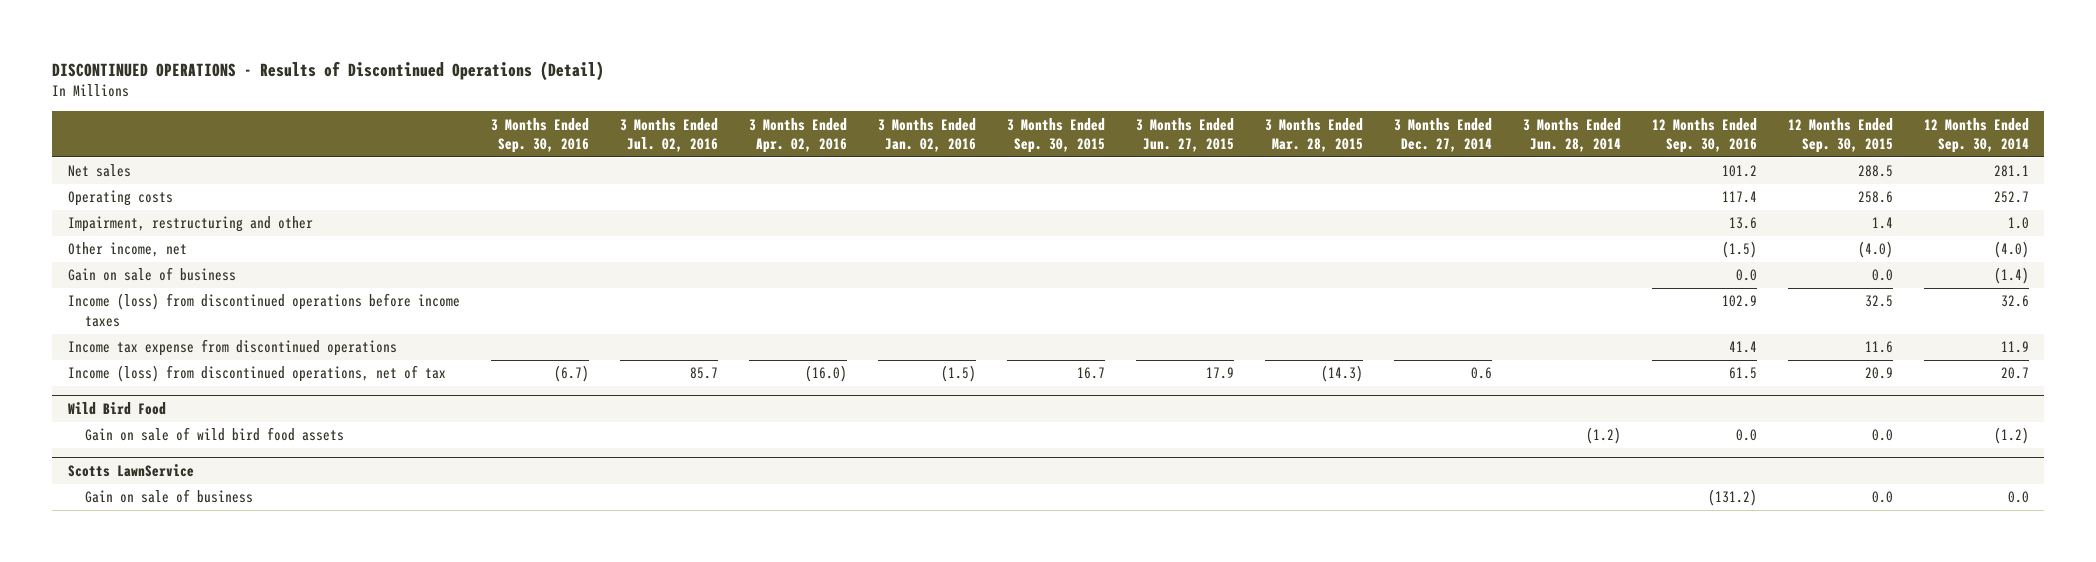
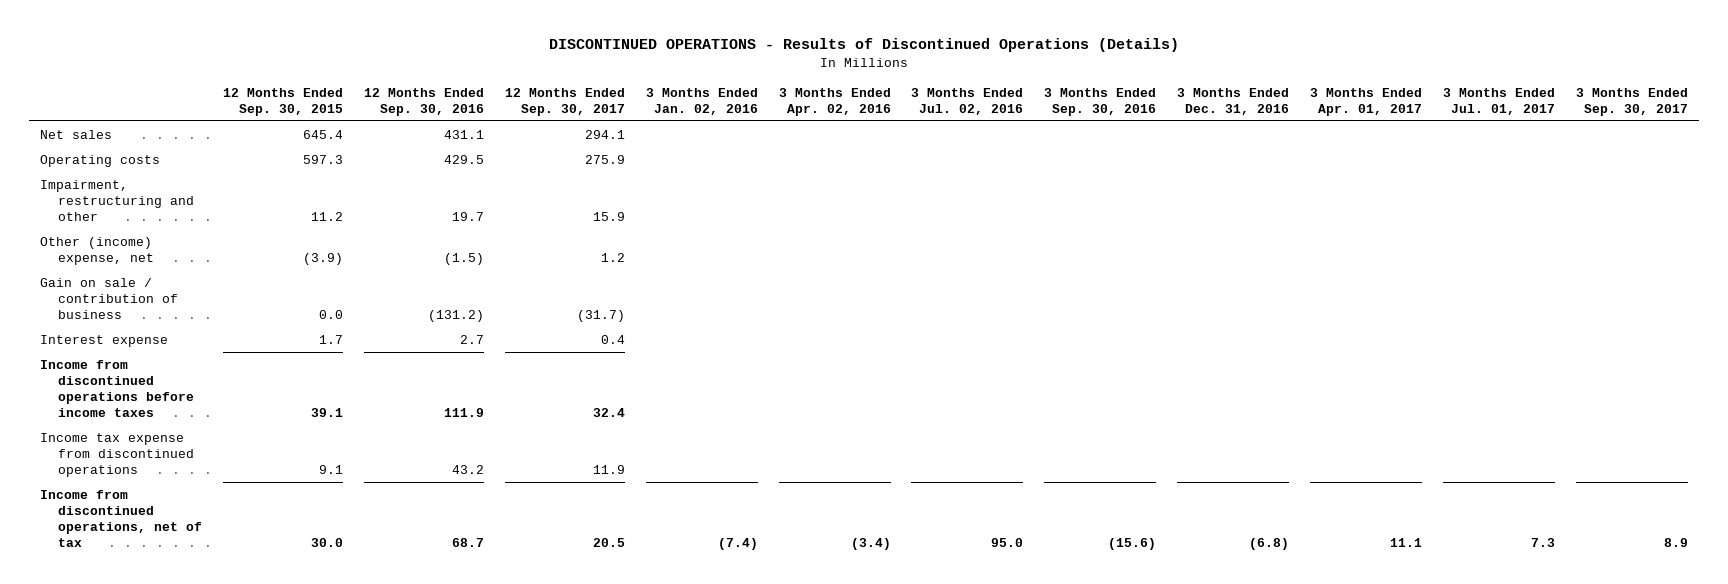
- DISCONTINUED OPERATIONS - Results of Discontinued Operations (Detail)
+ DISCONTINUED OPERATIONS - Results of Discontinued Operations (Details)
- | 3 Months Ended Sep. 30, 2016 | 3 Months Ended Jul. 02, 2016 | 3 Months Ended Apr. 02, 2016 | 3 Months Ended Jan. 02, 2016 | 3 Months Ended Sep. 30, 2015 | 3 Months Ended Jun. 27, 2015 | 3 Months Ended Mar. 28, 2015 | 3 Months Ended Dec. 27, 2014 | 3 Months Ended Jun. 28, 2014 | 12 Months Ended Sep. 30, 2016 | 12 Months Ended Sep. 30, 2015 | 12 Months Ended Sep. 30, 2014
+ | 12 Months Ended Sep. 30, 2015 | 12 Months Ended Sep. 30, 2016 | 12 Months Ended Sep. 30, 2017 | 3 Months Ended Jan. 02, 2016 | 3 Months Ended Apr. 02, 2016 | 3 Months Ended Jul. 02, 2016 | 3 Months Ended Sep. 30, 2016 | 3 Months Ended Dec. 31, 2016 | 3 Months Ended Apr. 01, 2017 | 3 Months Ended Jul. 01, 2017 | 3 Months Ended Sep. 30, 2017
- Net sales | | | | | | | | | | 101.2 | 288.5 | 281.1
- Operating costs | | | | | | | | | | 117.4 | 258.6 | 252.7
- Impairment, restructuring and other | | | | | | | | | | 13.6 | 1.4 | 1.0
- Other income, net | | | | | | | | | | (1.5) | (4.0) | (4.0)
- Gain on sale of business | | | | | | | | | | 0.0 | 0.0 | (1.4)
- Income (loss) from discontinued operations before income taxes | | | | | | | | | | 102.9 | 32.5 | 32.6
- Income tax expense from discontinued operations | | | | | | | | | | 41.4 | 11.6 | 11.9
- Income (loss) from discontinued operations, net of tax | (6.7) | 85.7 | (16.0) | (1.5) | 16.7 | 17.9 | (14.3) | 0.6 | | 61.5 | 20.9 | 20.7
- Wild Bird Food
- Gain on sale of wild bird food assets | | | | | | | | | (1.2) | 0.0 | 0.0 | (1.2)
- Scotts LawnService
- Gain on sale of business | | | | | | | | | | (131.2) | 0.0 | 0.0
+ Net sales | 645.4 | 431.1 | 294.1 | | | | | | | |
+ Operating costs | 597.3 | 429.5 | 275.9 | | | | | | | |
+ Impairment, restructuring and other | 11.2 | 19.7 | 15.9 | | | | | | | |
+ Other (income) expense, net | (3.9) | (1.5) | 1.2 | | | | | | | |
+ Gain on sale / contribution of business | 0.0 | (131.2) | (31.7) | | | | | | | |
+ Interest expense | 1.7 | 2.7 | 0.4 | | | | | | | |
+ Income from discontinued operations before income taxes | 39.1 | 111.9 | 32.4 | | | | | | | |
+ Income tax expense from discontinued operations | 9.1 | 43.2 | 11.9 | | | | | | | |
+ Income from discontinued operations, net of tax | 30.0 | 68.7 | 20.5 | (7.4) | (3.4) | 95.0 | (15.6) | (6.8) | 11.1 | 7.3 | 8.9

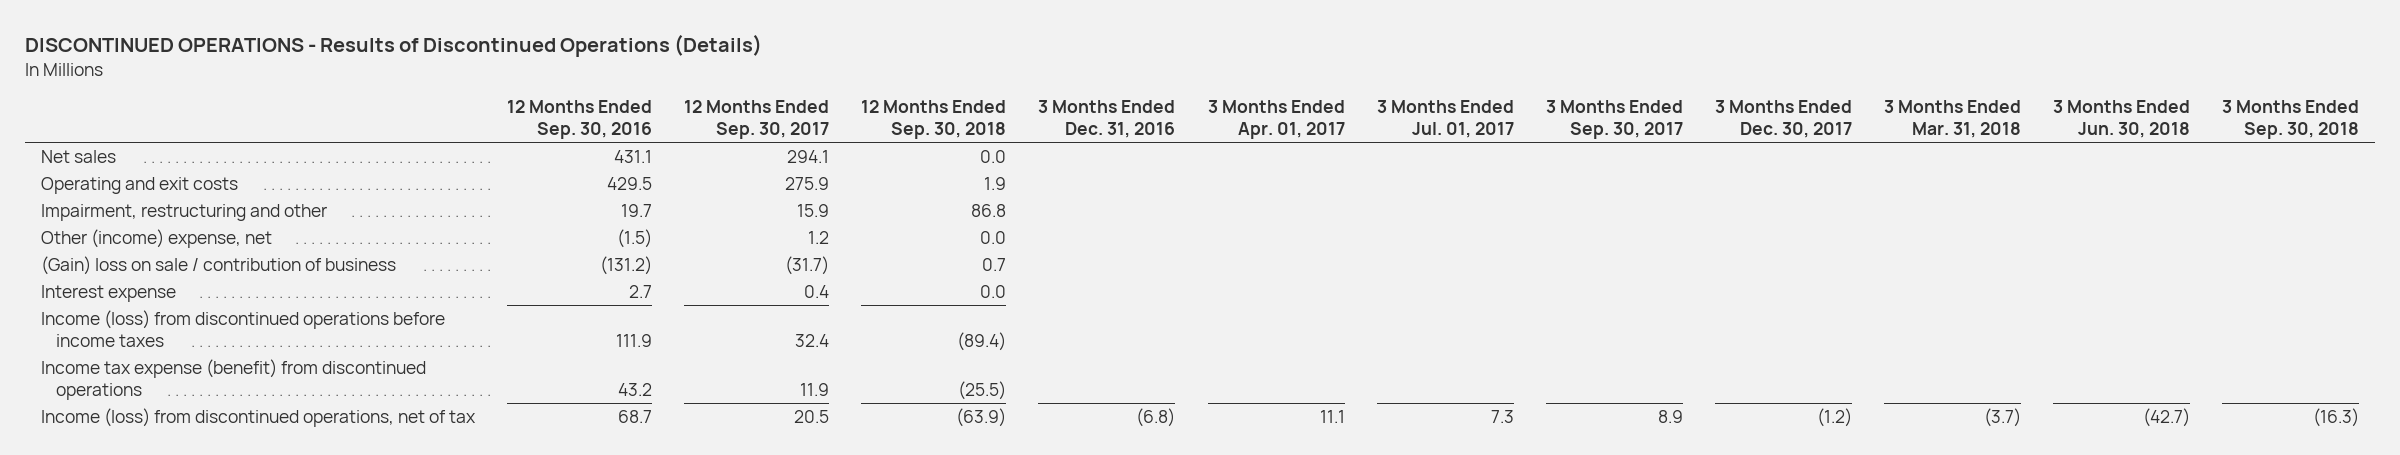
- | 12 Months Ended Sep. 30, 2015 | 12 Months Ended Sep. 30, 2016 | 12 Months Ended Sep. 30, 2017 | 3 Months Ended Jan. 02, 2016 | 3 Months Ended Apr. 02, 2016 | 3 Months Ended Jul. 02, 2016 | 3 Months Ended Sep. 30, 2016 | 3 Months Ended Dec. 31, 2016 | 3 Months Ended Apr. 01, 2017 | 3 Months Ended Jul. 01, 2017 | 3 Months Ended Sep. 30, 2017
+ | 12 Months Ended Sep. 30, 2016 | 12 Months Ended Sep. 30, 2017 | 12 Months Ended Sep. 30, 2018 | 3 Months Ended Dec. 31, 2016 | 3 Months Ended Apr. 01, 2017 | 3 Months Ended Jul. 01, 2017 | 3 Months Ended Sep. 30, 2017 | 3 Months Ended Dec. 30, 2017 | 3 Months Ended Mar. 31, 2018 | 3 Months Ended Jun. 30, 2018 | 3 Months Ended Sep. 30, 2018
- Operating costs | 597.3 | 429.5 | 275.9 | | | | | | | |
+ Operating and exit costs | 429.5 | 275.9 | 1.9 | | | | | | | |
- Gain on sale / contribution of business | 0.0 | (131.2) | (31.7) | | | | | | | |
+ (Gain) loss on sale / contribution of business | (131.2) | (31.7) | 0.7 | | | | | | | |
- Income from discontinued operations before income taxes | 39.1 | 111.9 | 32.4 | | | | | | | |
- Income tax expense from discontinued operations | 9.1 | 43.2 | 11.9 | | | | | | | |
- Income from discontinued operations, net of tax | 30.0 | 68.7 | 20.5 | (7.4) | (3.4) | 95.0 | (15.6) | (6.8) | 11.1 | 7.3 | 8.9
+ Income (loss) from discontinued operations before income taxes | 111.9 | 32.4 | (89.4) | | | | | | | |
+ Income tax expense (benefit) from discontinued operations | 43.2 | 11.9 | (25.5) | | | | | | | |
+ Income (loss) from discontinued operations, net of tax | 68.7 | 20.5 | (63.9) | (6.8) | 11.1 | 7.3 | 8.9 | (1.2) | (3.7) | (42.7) | (16.3)

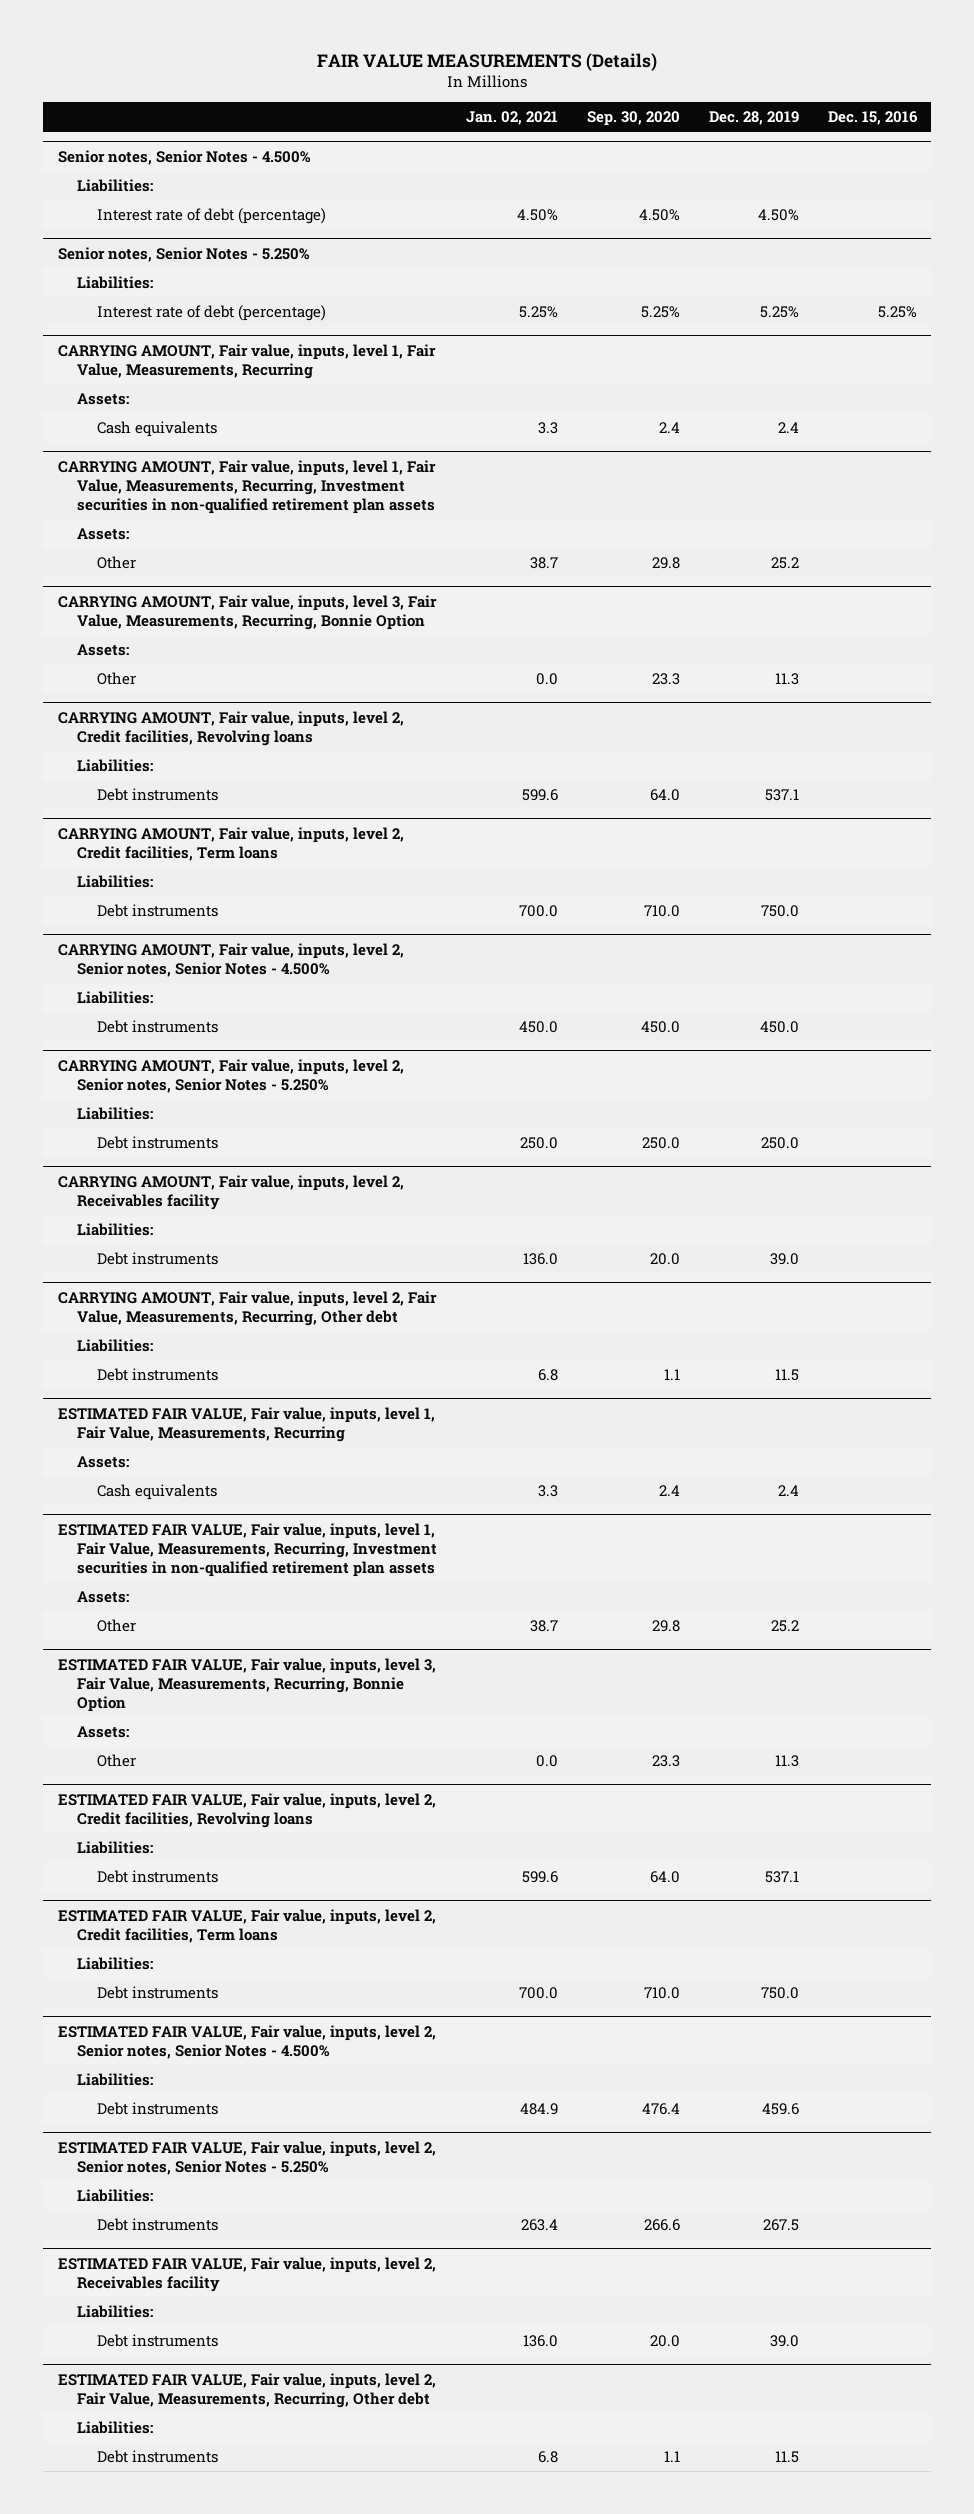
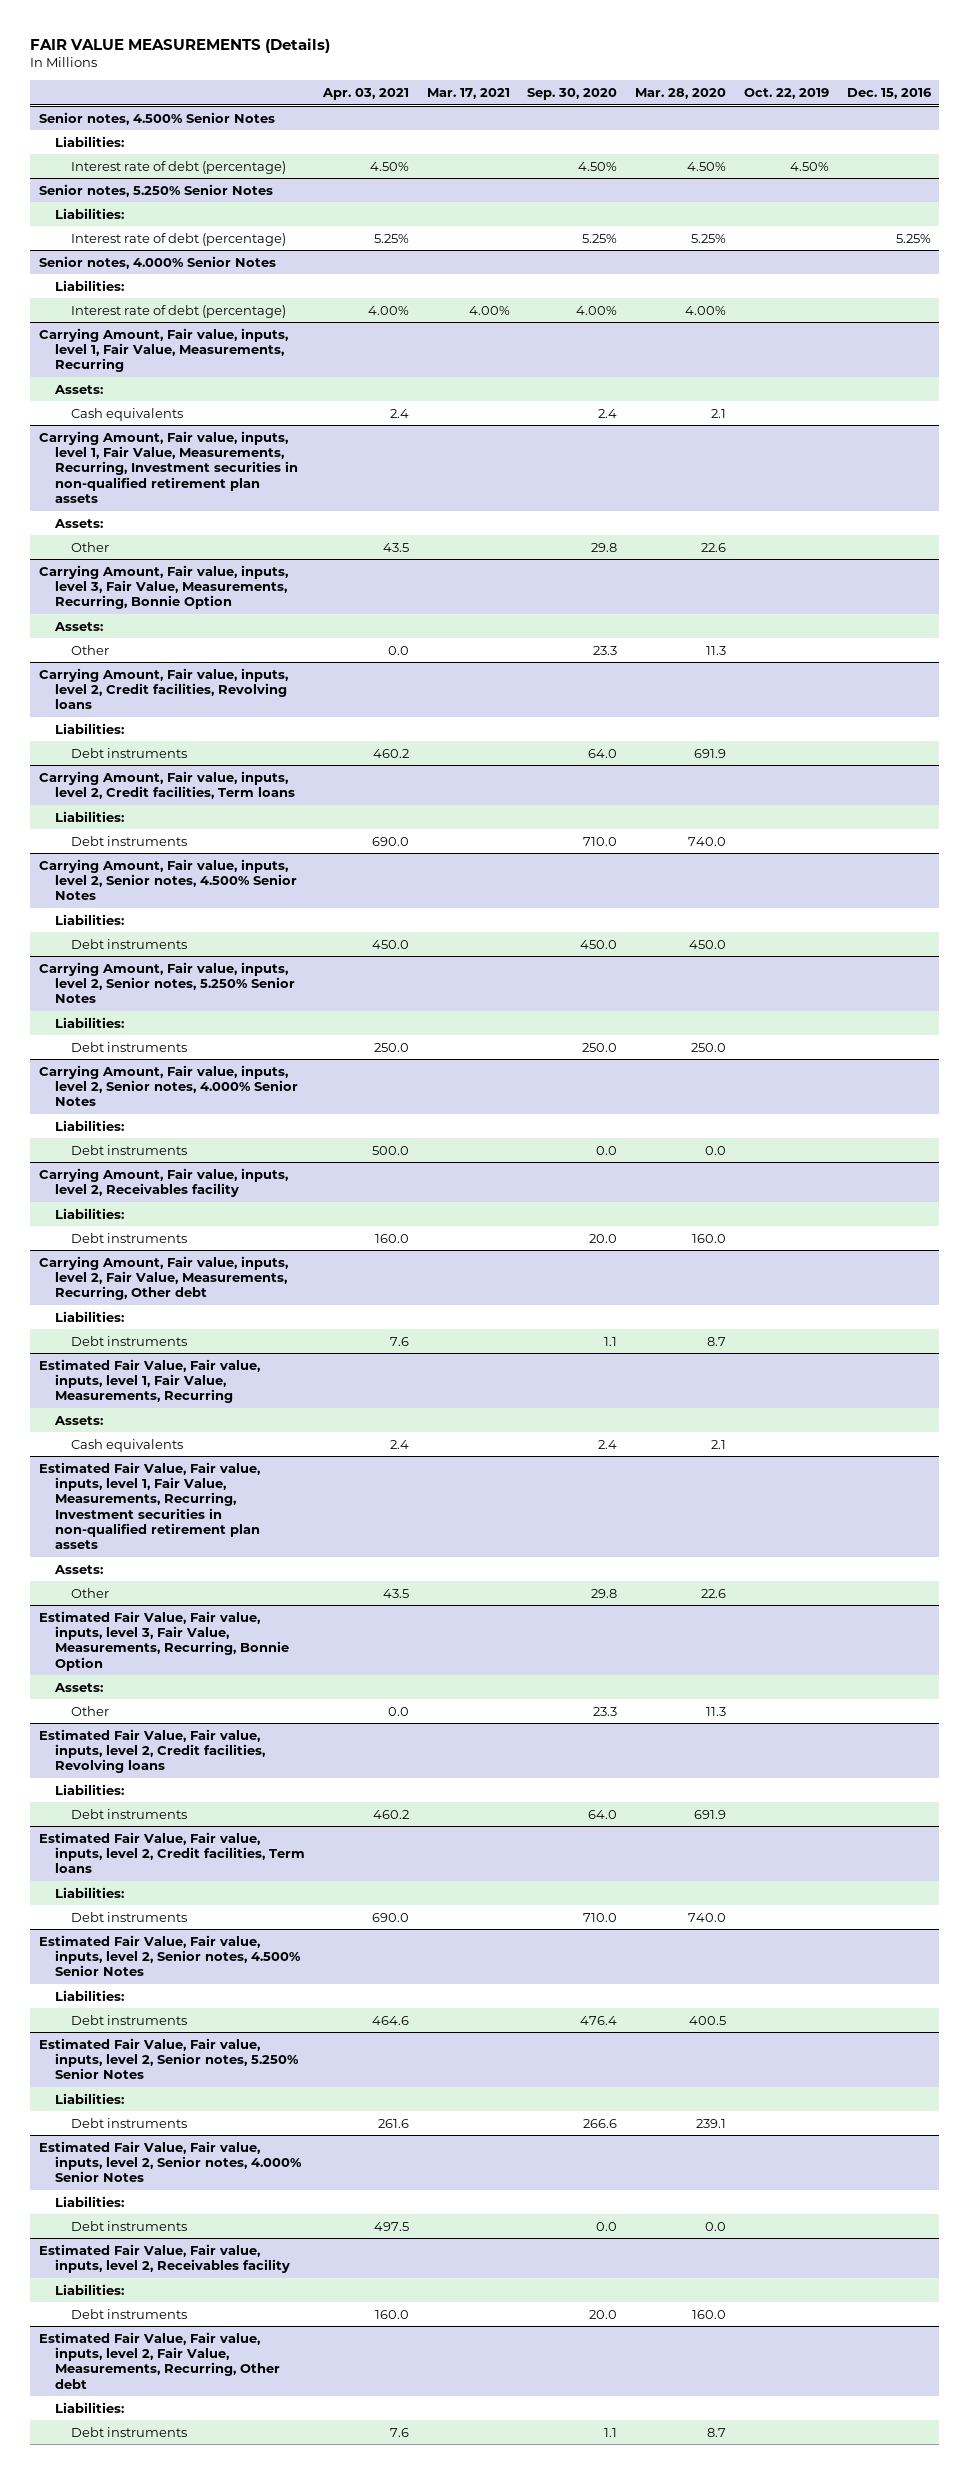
- | Jan. 02, 2021 | Sep. 30, 2020 | Dec. 28, 2019 | Dec. 15, 2016
+ | Apr. 03, 2021 | Mar. 17, 2021 | Sep. 30, 2020 | Mar. 28, 2020 | Oct. 22, 2019 | Dec. 15, 2016
- Senior notes, Senior Notes - 4.500%
+ Senior notes, 4.500% Senior Notes
- Senior notes, Senior Notes - 5.250%
+ Senior notes, 5.250% Senior Notes
- CARRYING AMOUNT, Fair value, inputs, level 1, Fair Value, Measurements, Recurring
+ Senior notes, 4.000% Senior Notes
+ Liabilities:
+ Interest rate of debt (percentage) | 4.00% | 4.00% | 4.00% | 4.00% | |
+ Carrying Amount, Fair value, inputs, level 1, Fair Value, Measurements, Recurring
- CARRYING AMOUNT, Fair value, inputs, level 1, Fair Value, Measurements, Recurring, Investment securities in non-qualified retirement plan assets
+ Carrying Amount, Fair value, inputs, level 1, Fair Value, Measurements, Recurring, Investment securities in non-qualified retirement plan assets
- CARRYING AMOUNT, Fair value, inputs, level 3, Fair Value, Measurements, Recurring, Bonnie Option
+ Carrying Amount, Fair value, inputs, level 3, Fair Value, Measurements, Recurring, Bonnie Option
- CARRYING AMOUNT, Fair value, inputs, level 2, Credit facilities, Revolving loans
+ Carrying Amount, Fair value, inputs, level 2, Credit facilities, Revolving loans
- CARRYING AMOUNT, Fair value, inputs, level 2, Credit facilities, Term loans
+ Carrying Amount, Fair value, inputs, level 2, Credit facilities, Term loans
- CARRYING AMOUNT, Fair value, inputs, level 2, Senior notes, Senior Notes - 4.500%
+ Carrying Amount, Fair value, inputs, level 2, Senior notes, 4.500% Senior Notes
- CARRYING AMOUNT, Fair value, inputs, level 2, Senior notes, Senior Notes - 5.250%
+ Carrying Amount, Fair value, inputs, level 2, Senior notes, 5.250% Senior Notes
- CARRYING AMOUNT, Fair value, inputs, level 2, Receivables facility
+ Carrying Amount, Fair value, inputs, level 2, Senior notes, 4.000% Senior Notes
+ Debt instruments | 500.0 | | 0.0 | 0.0 | |
+ Carrying Amount, Fair value, inputs, level 2, Receivables facility
+ Liabilities:
- CARRYING AMOUNT, Fair value, inputs, level 2, Fair Value, Measurements, Recurring, Other debt
+ Carrying Amount, Fair value, inputs, level 2, Fair Value, Measurements, Recurring, Other debt
- ESTIMATED FAIR VALUE, Fair value, inputs, level 1, Fair Value, Measurements, Recurring
+ Estimated Fair Value, Fair value, inputs, level 1, Fair Value, Measurements, Recurring
- ESTIMATED FAIR VALUE, Fair value, inputs, level 1, Fair Value, Measurements, Recurring, Investment securities in non-qualified retirement plan assets
+ Estimated Fair Value, Fair value, inputs, level 1, Fair Value, Measurements, Recurring, Investment securities in non-qualified retirement plan assets
- ESTIMATED FAIR VALUE, Fair value, inputs, level 3, Fair Value, Measurements, Recurring, Bonnie Option
+ Estimated Fair Value, Fair value, inputs, level 3, Fair Value, Measurements, Recurring, Bonnie Option
- ESTIMATED FAIR VALUE, Fair value, inputs, level 2, Credit facilities, Revolving loans
+ Estimated Fair Value, Fair value, inputs, level 2, Credit facilities, Revolving loans
- ESTIMATED FAIR VALUE, Fair value, inputs, level 2, Credit facilities, Term loans
+ Estimated Fair Value, Fair value, inputs, level 2, Credit facilities, Term loans
- ESTIMATED FAIR VALUE, Fair value, inputs, level 2, Senior notes, Senior Notes - 4.500%
+ Estimated Fair Value, Fair value, inputs, level 2, Senior notes, 4.500% Senior Notes
- ESTIMATED FAIR VALUE, Fair value, inputs, level 2, Senior notes, Senior Notes - 5.250%
+ Estimated Fair Value, Fair value, inputs, level 2, Senior notes, 5.250% Senior Notes
- ESTIMATED FAIR VALUE, Fair value, inputs, level 2, Receivables facility
+ Estimated Fair Value, Fair value, inputs, level 2, Senior notes, 4.000% Senior Notes
+ Debt instruments | 497.5 | | 0.0 | 0.0 | |
+ Estimated Fair Value, Fair value, inputs, level 2, Receivables facility
+ Liabilities:
- ESTIMATED FAIR VALUE, Fair value, inputs, level 2, Fair Value, Measurements, Recurring, Other debt
+ Estimated Fair Value, Fair value, inputs, level 2, Fair Value, Measurements, Recurring, Other debt

